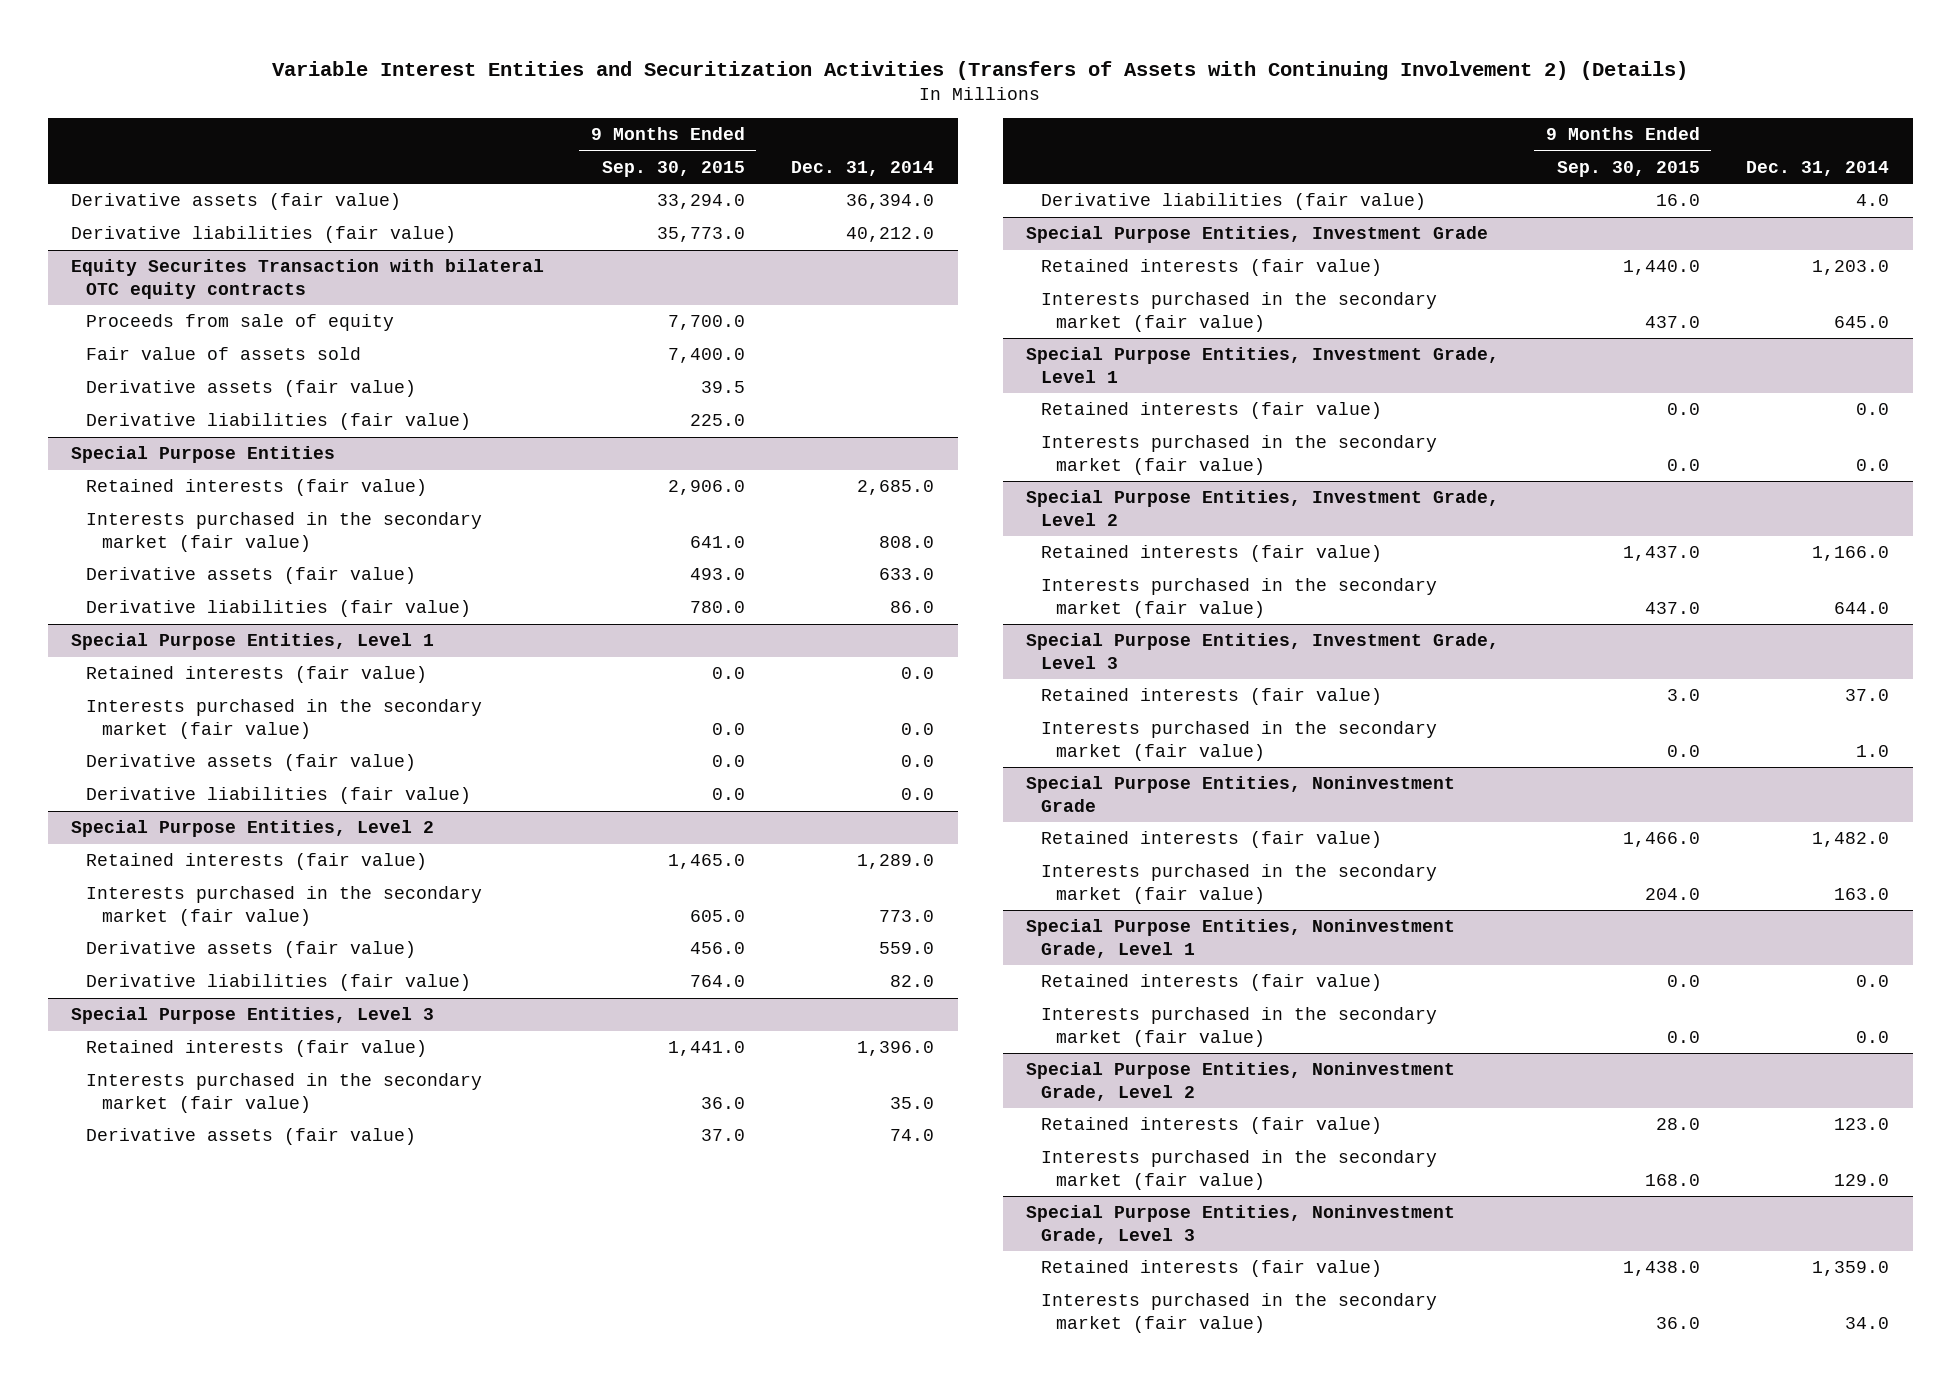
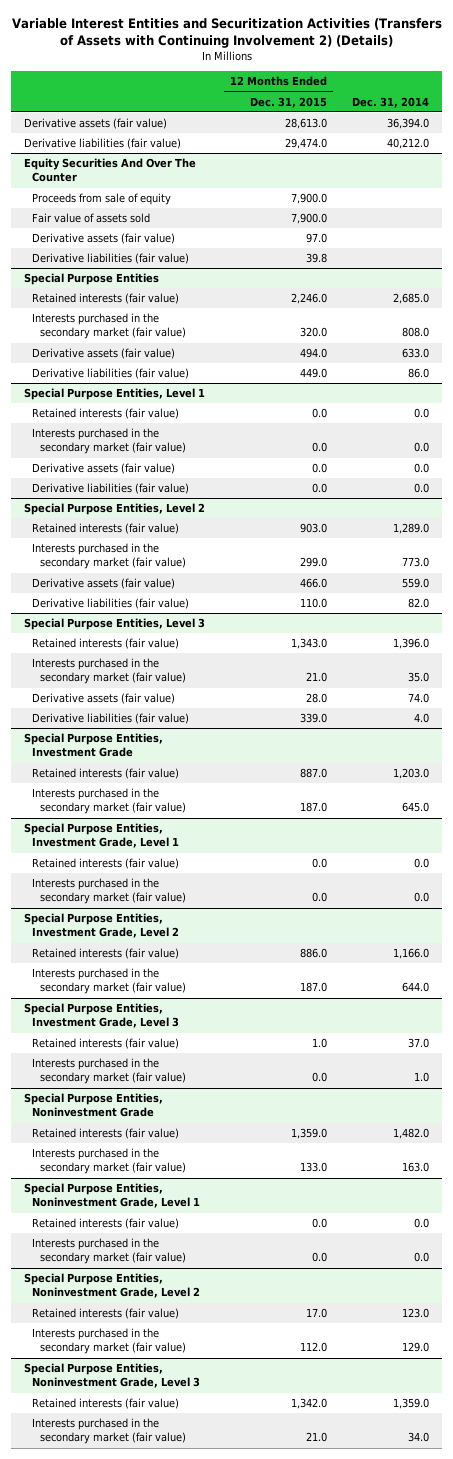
- | 9 Months Ended Sep. 30, 2015 | Dec. 31, 2014
+ | 12 Months Ended Dec. 31, 2015 | Dec. 31, 2014
- Equity Securites Transaction with bilateral OTC equity contracts
+ Equity Securities And Over The Counter

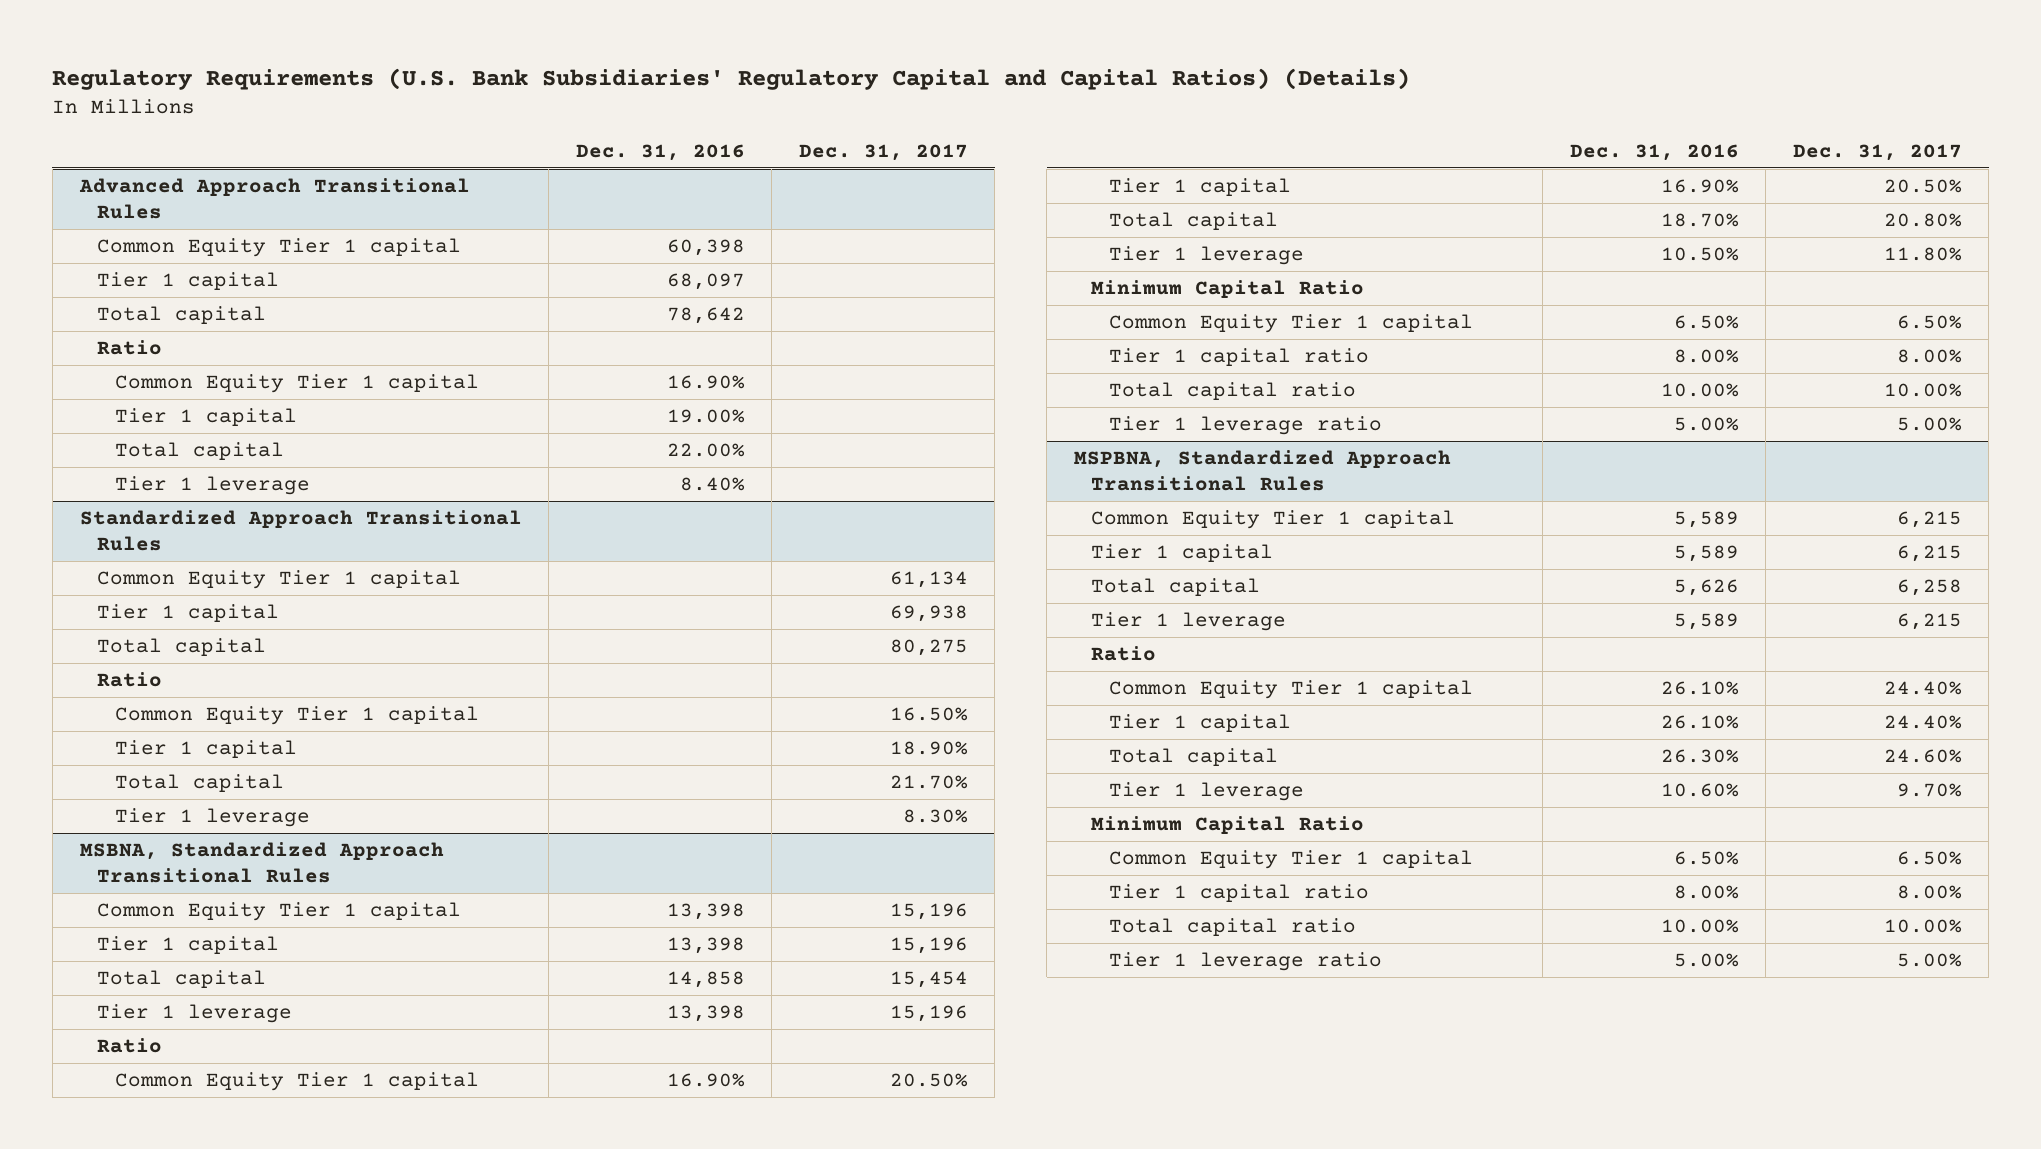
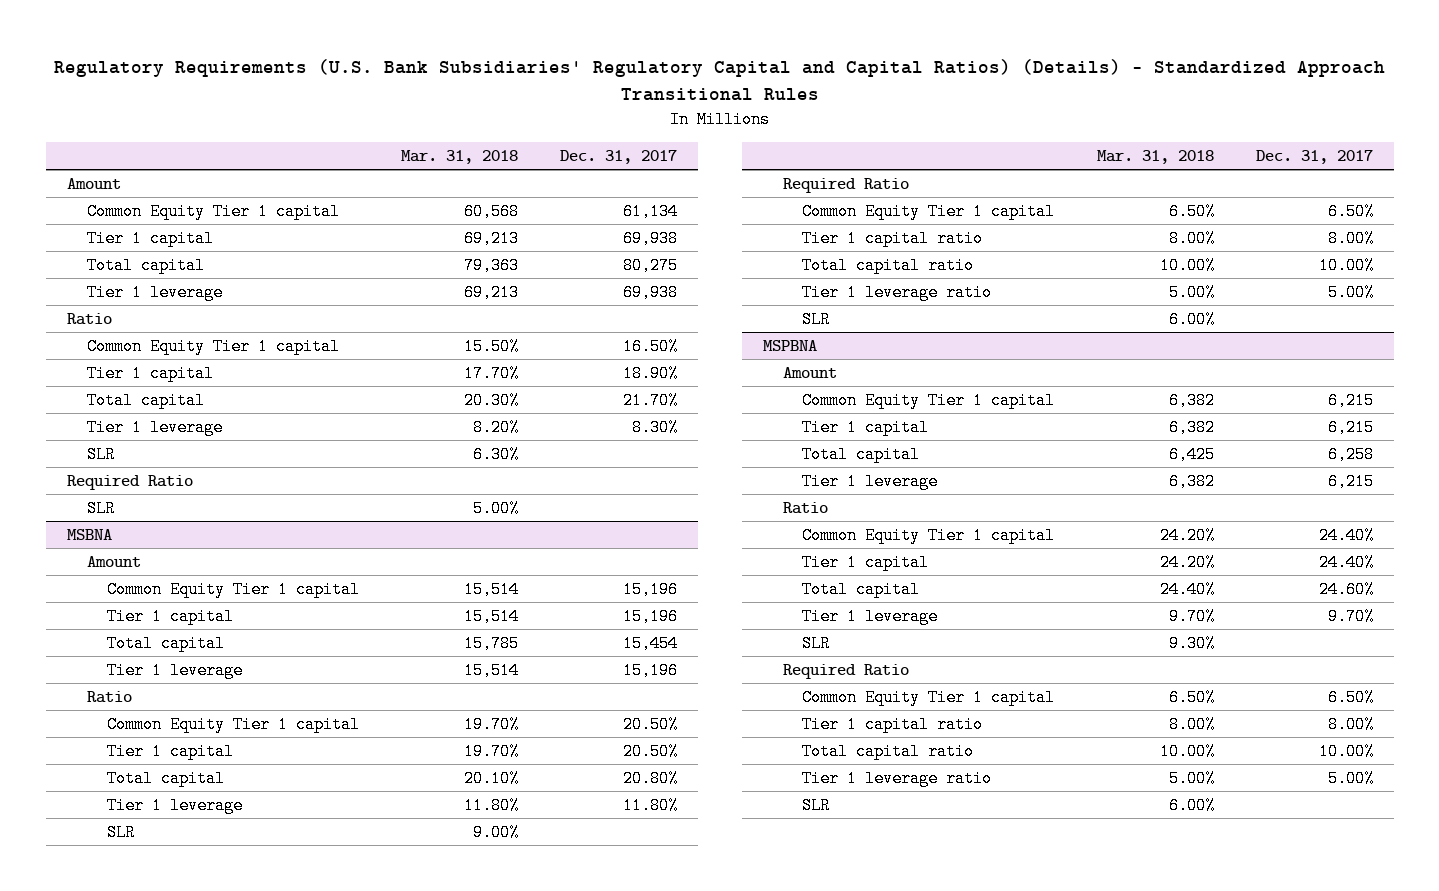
- Regulatory Requirements (U.S. Bank Subsidiaries' Regulatory Capital and Capital Ratios) (Details)
+ Regulatory Requirements (U.S. Bank Subsidiaries' Regulatory Capital and Capital Ratios) (Details) - Standardized Approach Transitional Rules
- | Dec. 31, 2016 | Dec. 31, 2017
+ | Mar. 31, 2018 | Dec. 31, 2017
- Advanced Approach Transitional Rules
- Common Equity Tier 1 capital | 60,398 |
- Tier 1 capital | 68,097 |
- Total capital | 78,642 |
- Ratio
- Common Equity Tier 1 capital | 16.90% |
- Tier 1 capital | 19.00% |
- Total capital | 22.00% |
- Tier 1 leverage | 8.40% |
- Standardized Approach Transitional Rules
+ Amount
+ Tier 1 leverage | 69,213 | 69,938
- MSBNA, Standardized Approach Transitional Rules
+ SLR | 6.30% |
+ Required Ratio
+ SLR | 5.00% |
+ MSBNA
+ Amount
- Minimum Capital Ratio
+ SLR | 9.00% |
+ Required Ratio
- MSPBNA, Standardized Approach Transitional Rules
+ SLR | 6.00% |
+ MSPBNA
+ Amount
- Minimum Capital Ratio
+ SLR | 9.30% |
+ Required Ratio
+ SLR | 6.00% |

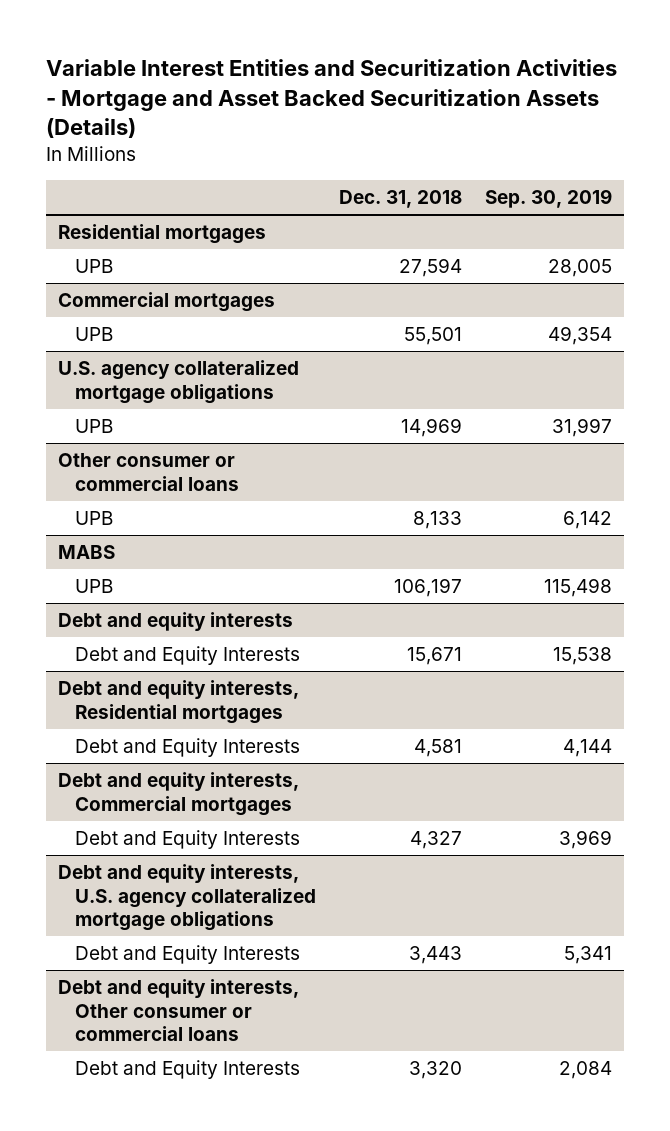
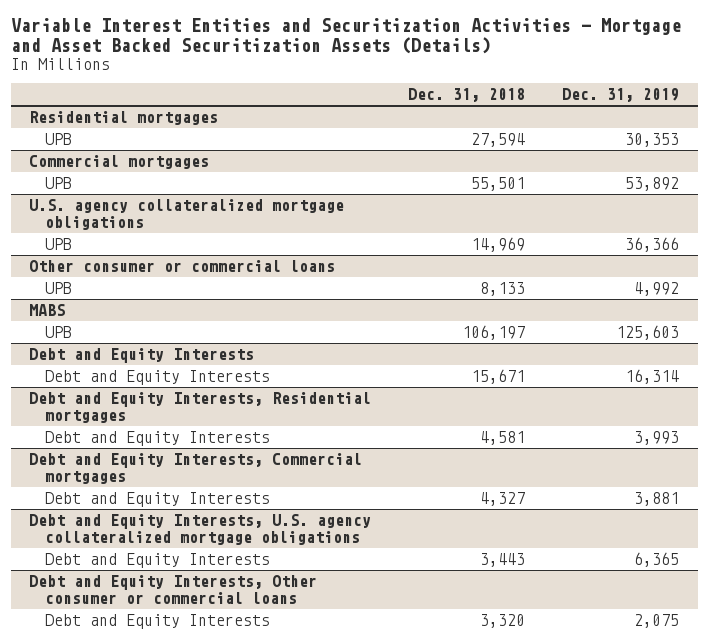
- | Dec. 31, 2018 | Sep. 30, 2019
+ | Dec. 31, 2018 | Dec. 31, 2019
- Debt and equity interests
+ Debt and Equity Interests
- Debt and equity interests, Residential mortgages
+ Debt and Equity Interests, Residential mortgages
- Debt and equity interests, Commercial mortgages
+ Debt and Equity Interests, Commercial mortgages
- Debt and equity interests, U.S. agency collateralized mortgage obligations
+ Debt and Equity Interests, U.S. agency collateralized mortgage obligations
- Debt and equity interests, Other consumer or commercial loans
+ Debt and Equity Interests, Other consumer or commercial loans

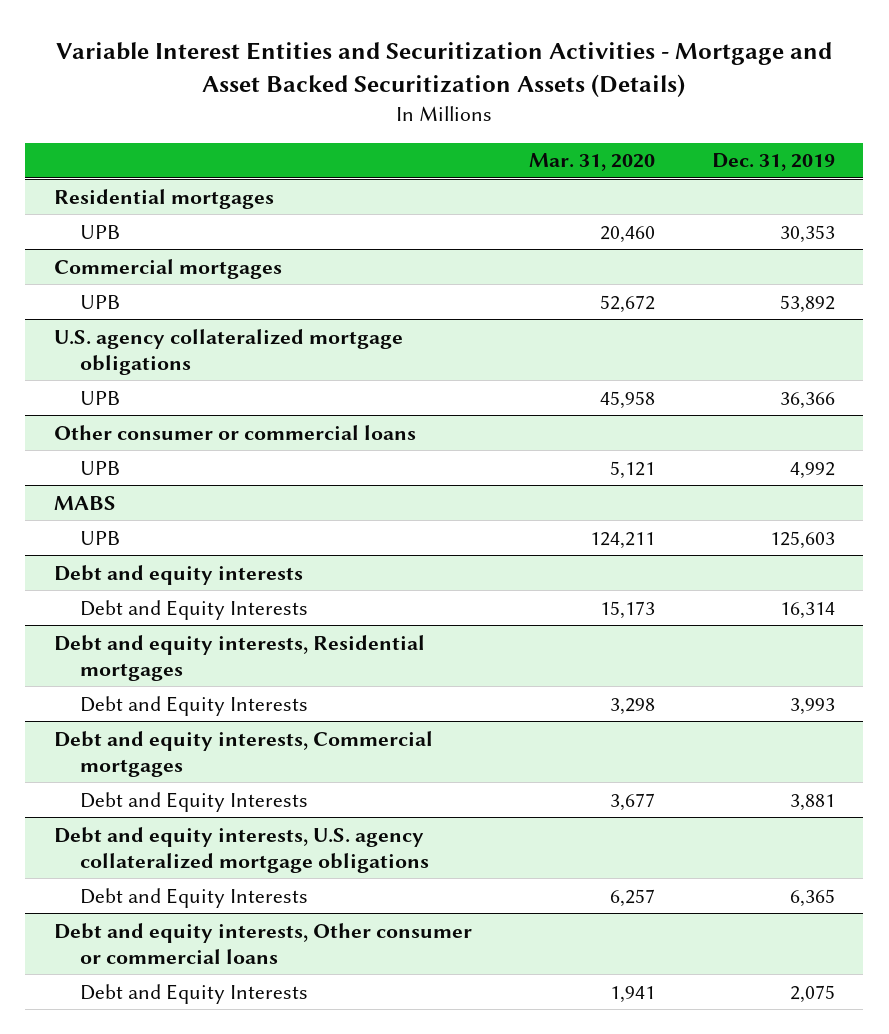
- | Dec. 31, 2018 | Dec. 31, 2019
+ | Mar. 31, 2020 | Dec. 31, 2019
- Debt and Equity Interests
+ Debt and equity interests
- Debt and Equity Interests, Residential mortgages
+ Debt and equity interests, Residential mortgages
- Debt and Equity Interests, Commercial mortgages
+ Debt and equity interests, Commercial mortgages
- Debt and Equity Interests, U.S. agency collateralized mortgage obligations
+ Debt and equity interests, U.S. agency collateralized mortgage obligations
- Debt and Equity Interests, Other consumer or commercial loans
+ Debt and equity interests, Other consumer or commercial loans

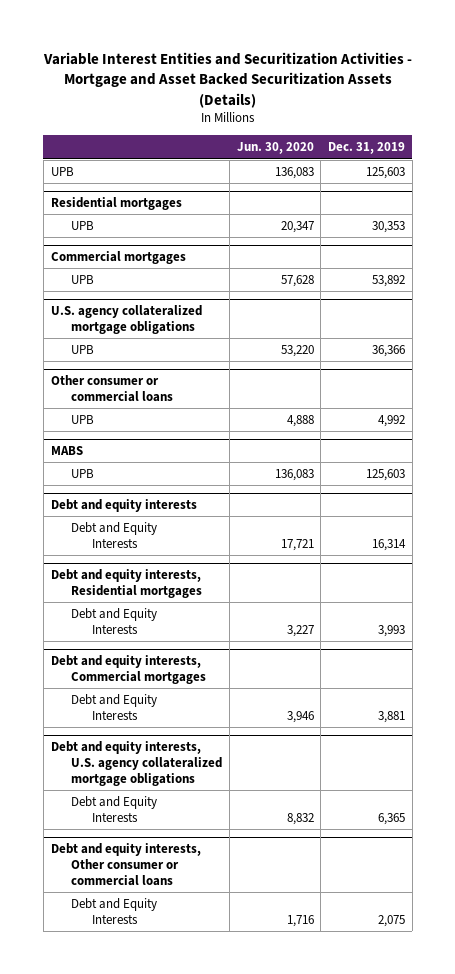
- | Mar. 31, 2020 | Dec. 31, 2019
+ | Jun. 30, 2020 | Dec. 31, 2019
+ UPB | 136,083 | 125,603

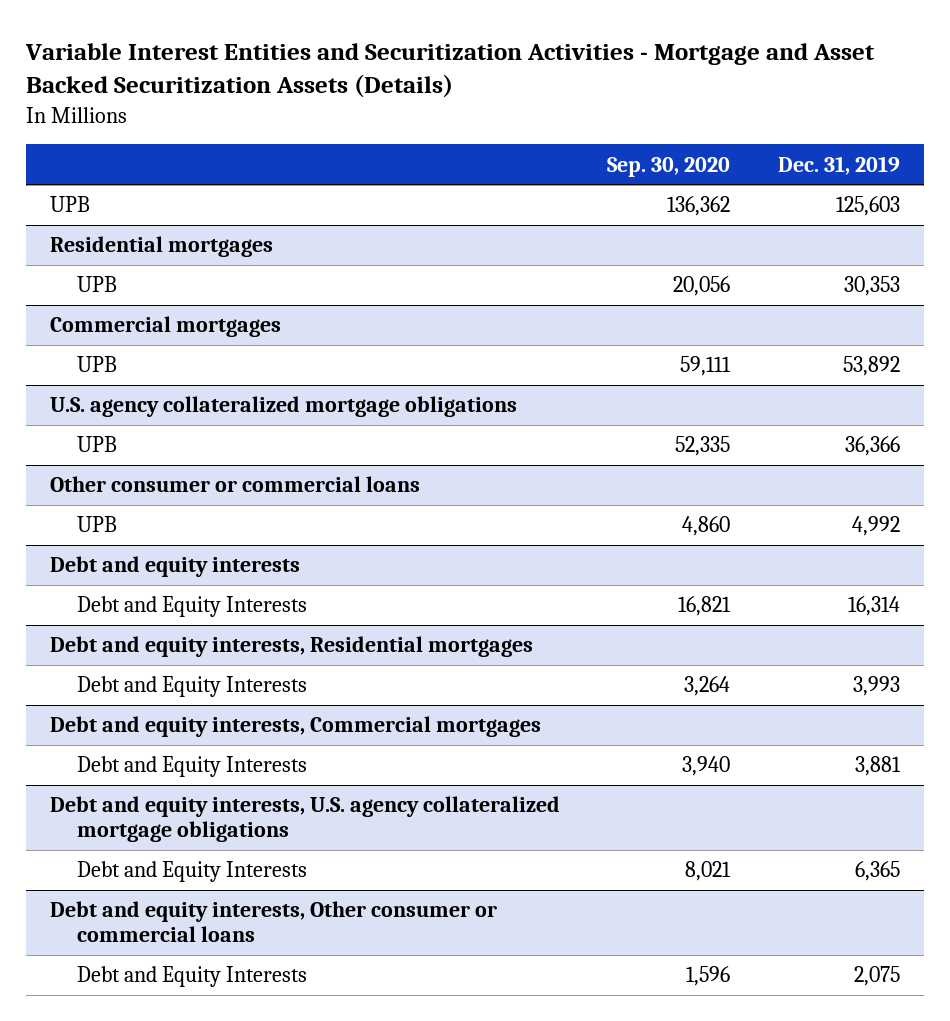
- | Jun. 30, 2020 | Dec. 31, 2019
+ | Sep. 30, 2020 | Dec. 31, 2019
- MABS
- UPB | 136,083 | 125,603

